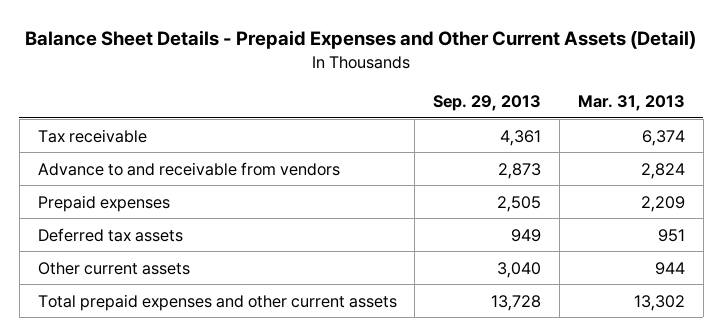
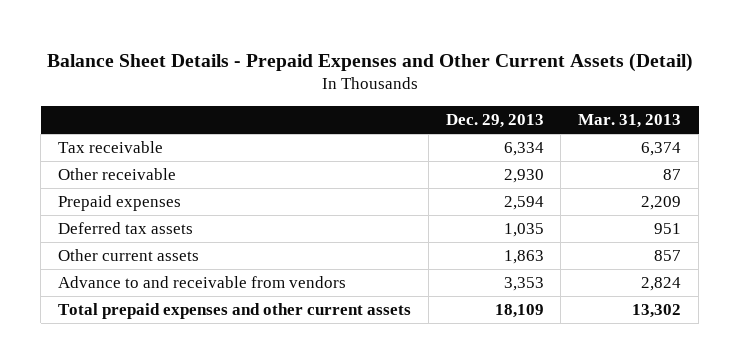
- | Sep. 29, 2013 | Mar. 31, 2013
+ | Dec. 29, 2013 | Mar. 31, 2013
+ Other receivable | 2,930 | 87
- Other current assets | 3,040 | 944
+ Other current assets | 1,863 | 857
moved down: Advance to and receivable from vendors | 3,353 | 2,824

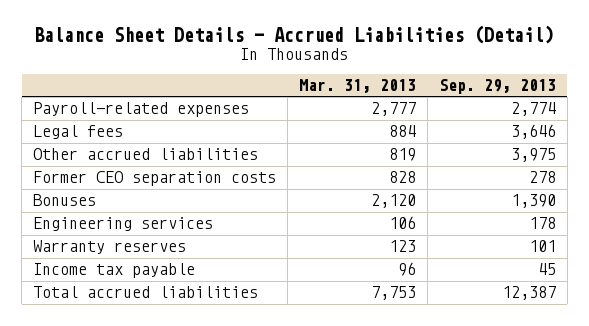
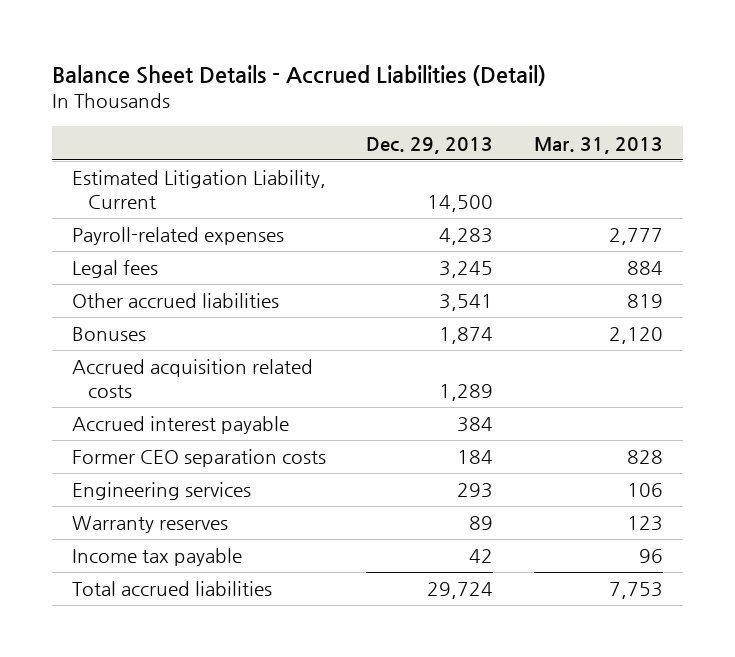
- | Mar. 31, 2013 | Sep. 29, 2013
+ | Dec. 29, 2013 | Mar. 31, 2013
+ Estimated Litigation Liability, Current | 14,500 |
+ Accrued acquisition related costs | 1,289 |
+ Accrued interest payable | 384 |
moved down: Former CEO separation costs | 184 | 828

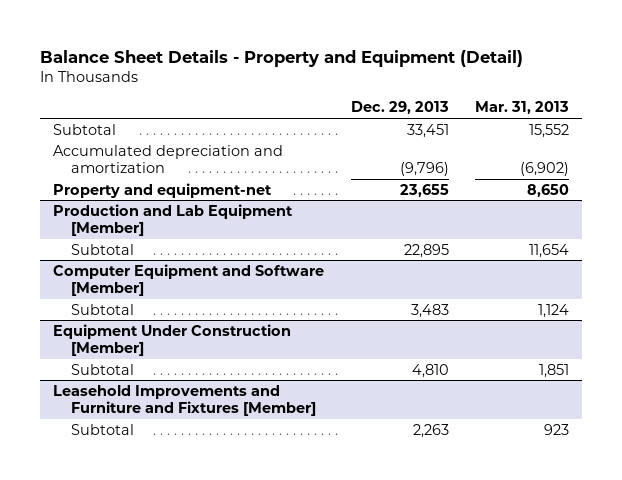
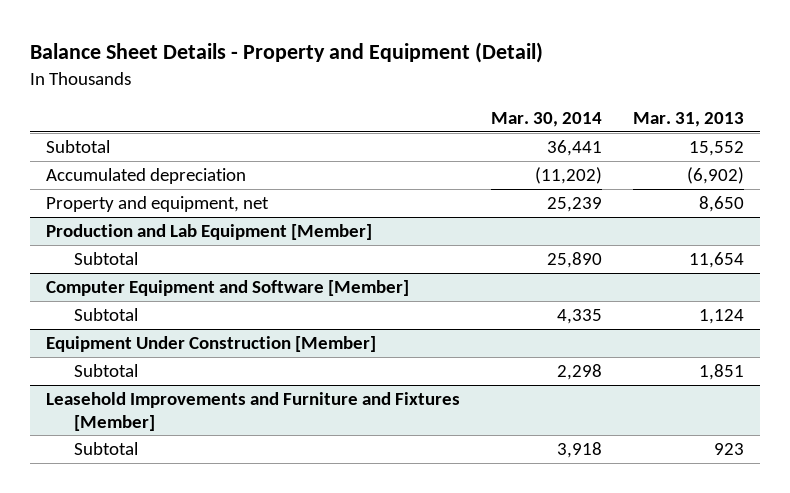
- | Dec. 29, 2013 | Mar. 31, 2013
+ | Mar. 30, 2014 | Mar. 31, 2013
- Accumulated depreciation and amortization | (9,796) | (6,902)
- Property and equipment-net | 23,655 | 8,650
+ Accumulated depreciation | (11,202) | (6,902)
+ Property and equipment, net | 25,239 | 8,650

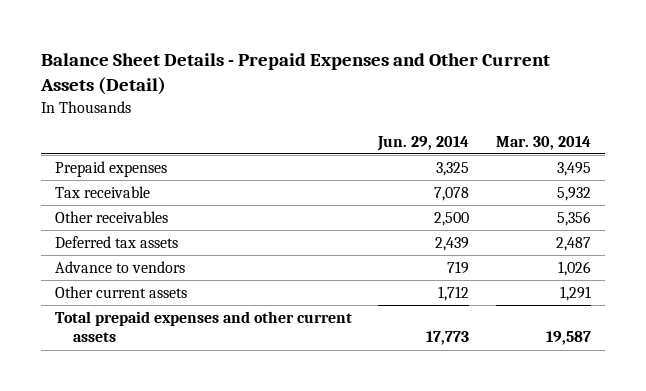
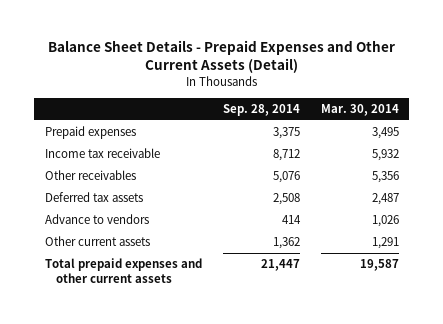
- | Jun. 29, 2014 | Mar. 30, 2014
+ | Sep. 28, 2014 | Mar. 30, 2014
- Tax receivable | 7,078 | 5,932
+ Income tax receivable | 8,712 | 5,932

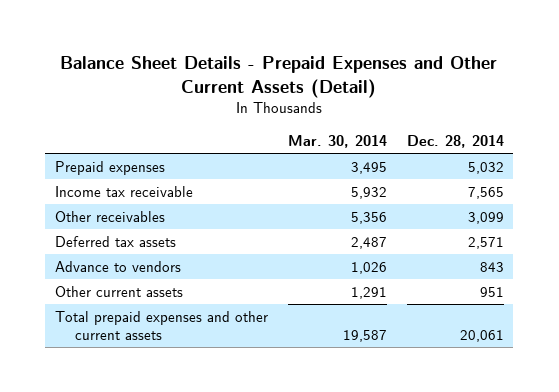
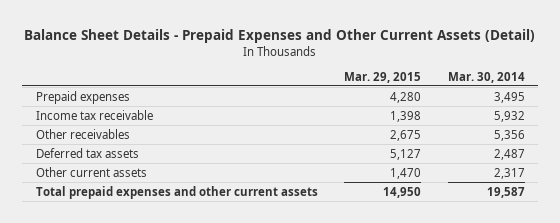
- | Mar. 30, 2014 | Dec. 28, 2014
+ | Mar. 29, 2015 | Mar. 30, 2014
- Advance to vendors | 1,026 | 843
- Other current assets | 1,291 | 951
+ Other current assets | 1,470 | 2,317

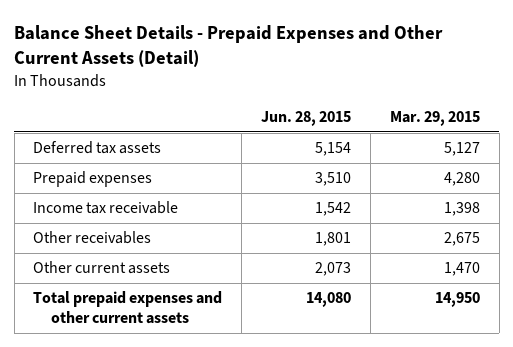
- | Mar. 29, 2015 | Mar. 30, 2014
+ | Jun. 28, 2015 | Mar. 29, 2015
moved up: Deferred tax assets | 5,154 | 5,127

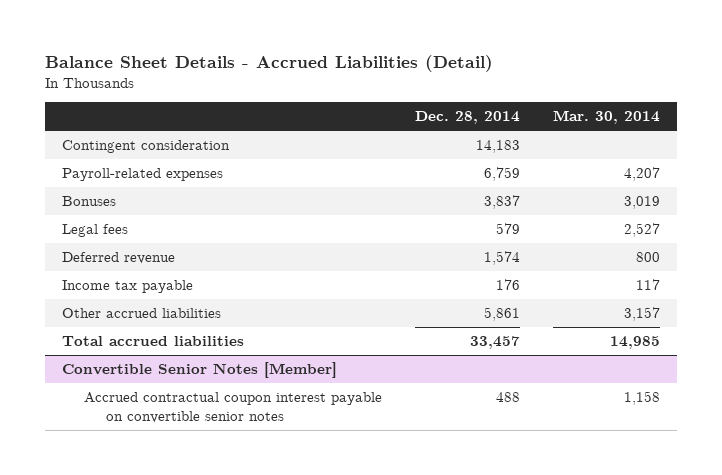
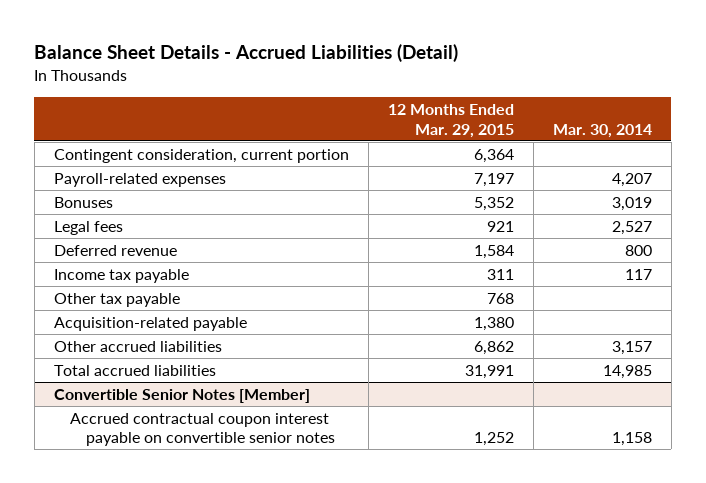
- | Dec. 28, 2014 | Mar. 30, 2014
+ | 12 Months Ended Mar. 29, 2015 | Mar. 30, 2014
- Contingent consideration | 14,183 |
+ Contingent consideration, current portion | 6,364 |
+ Other tax payable | 768 |
+ Acquisition-related payable | 1,380 |

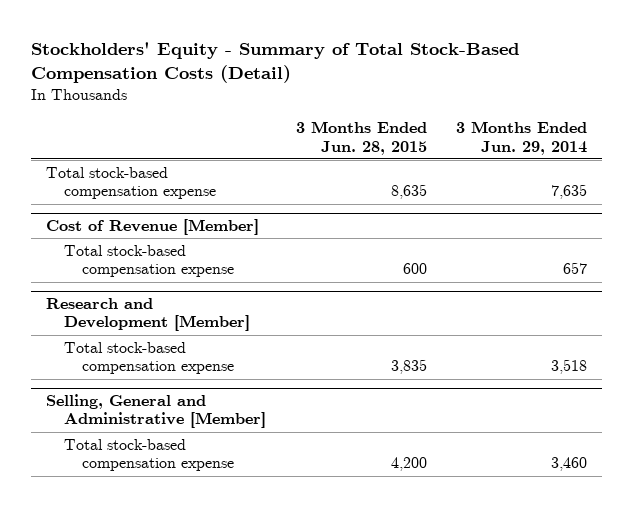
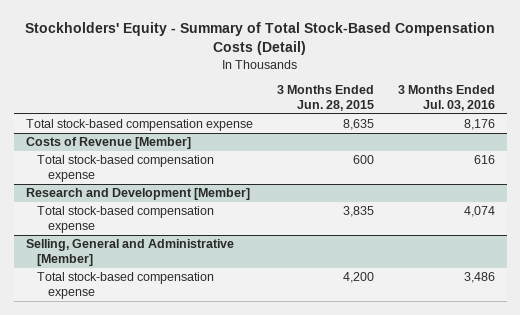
- | 3 Months Ended Jun. 28, 2015 | 3 Months Ended Jun. 29, 2014
+ | 3 Months Ended Jun. 28, 2015 | 3 Months Ended Jul. 03, 2016
- Cost of Revenue [Member]
+ Costs of Revenue [Member]

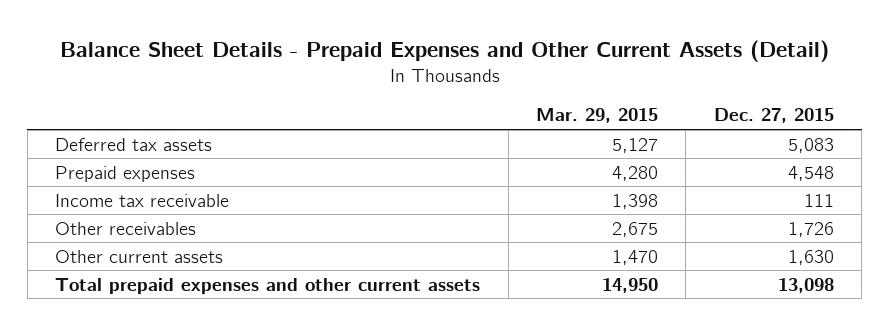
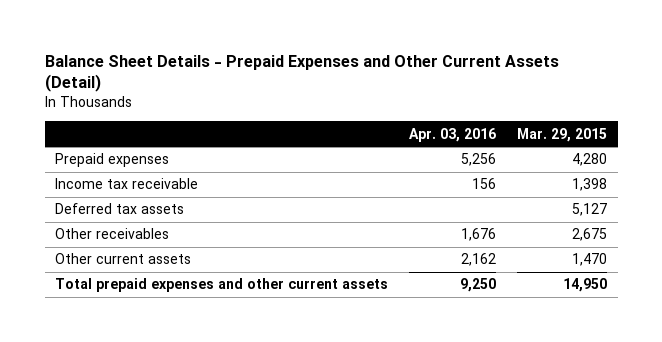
- | Mar. 29, 2015 | Dec. 27, 2015
+ | Apr. 03, 2016 | Mar. 29, 2015
moved down: Deferred tax assets | | 5,127

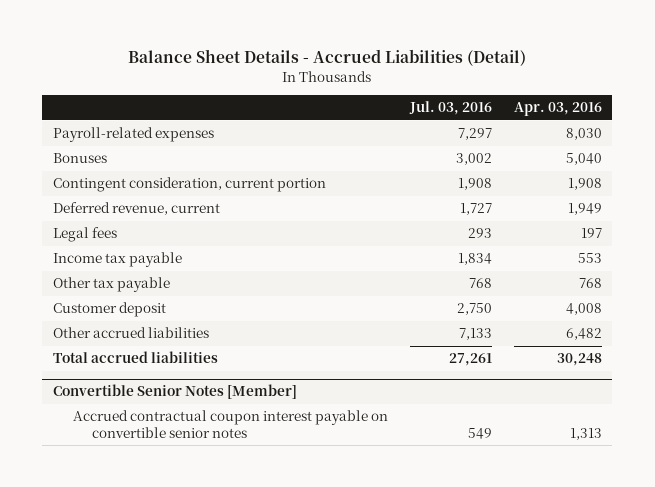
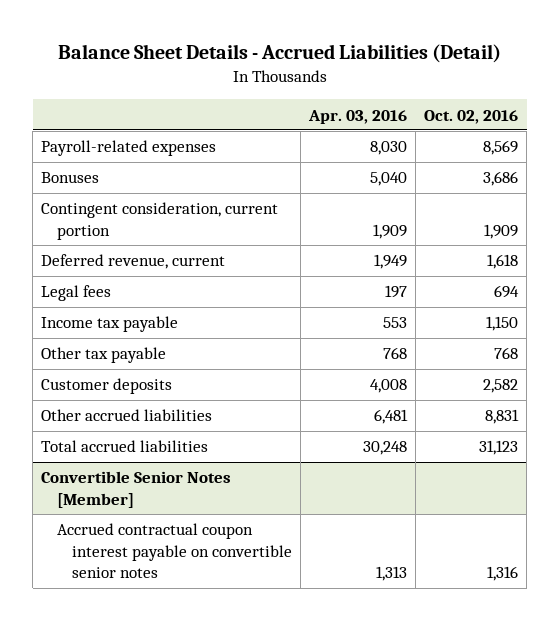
- | Jul. 03, 2016 | Apr. 03, 2016
+ | Apr. 03, 2016 | Oct. 02, 2016
- Contingent consideration, current portion | 1,908 | 1,908
+ Contingent consideration, current portion | 1,909 | 1,909
- Customer deposit | 2,750 | 4,008
- Other accrued liabilities | 7,133 | 6,482
+ Customer deposits | 4,008 | 2,582
+ Other accrued liabilities | 6,481 | 8,831

